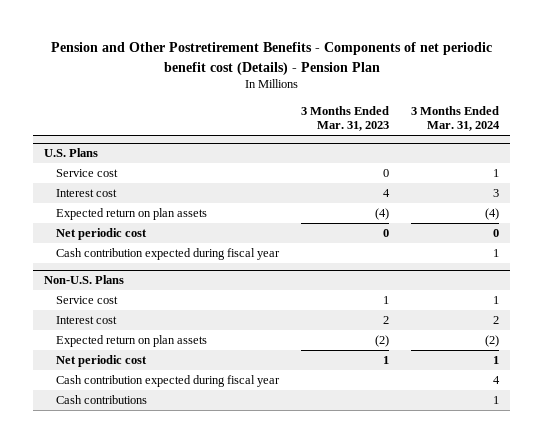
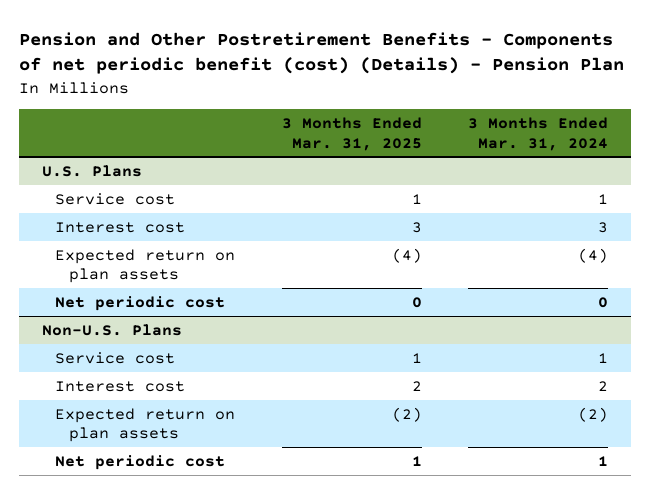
- Pension and Other Postretirement Benefits - Components of net periodic benefit cost (Details) - Pension Plan
+ Pension and Other Postretirement Benefits - Components of net periodic benefit (cost) (Details) - Pension Plan
- | 3 Months Ended Mar. 31, 2023 | 3 Months Ended Mar. 31, 2024
+ | 3 Months Ended Mar. 31, 2025 | 3 Months Ended Mar. 31, 2024
@ U.S. Plans
- Cash contribution expected during fiscal year | | 1
@ Non-U.S. Plans
- Cash contribution expected during fiscal year | | 4
- Cash contributions | | 1

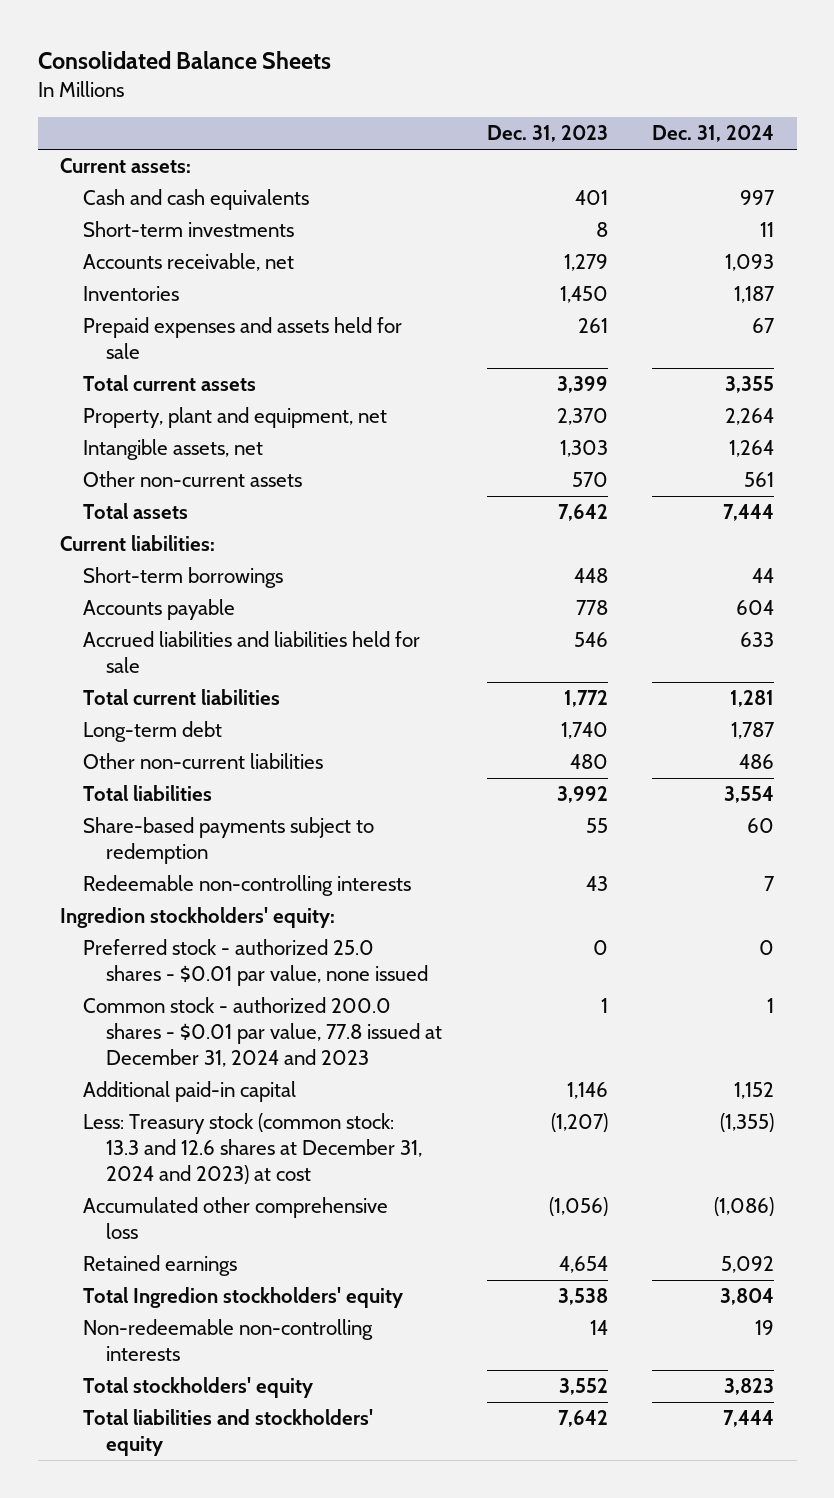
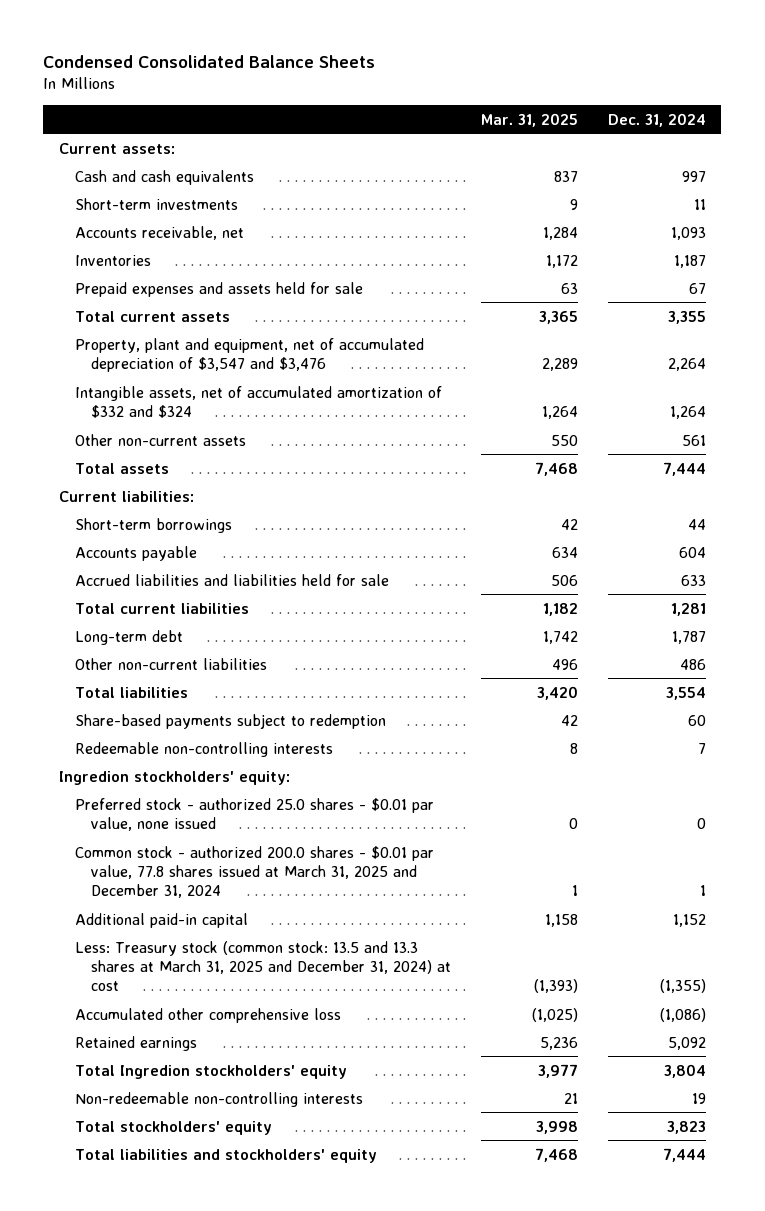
- Consolidated Balance Sheets
+ Condensed Consolidated Balance Sheets
- | Dec. 31, 2023 | Dec. 31, 2024
+ | Mar. 31, 2025 | Dec. 31, 2024
- Property, plant and equipment, net | 2,370 | 2,264
- Intangible assets, net | 1,303 | 1,264
+ Property, plant and equipment, net of accumulated depreciation of $3,547 and $3,476 | 2,289 | 2,264
+ Intangible assets, net of accumulated amortization of $332 and $324 | 1,264 | 1,264
- Common stock - authorized 200.0 shares - $0.01 par value, 77.8 issued at December 31, 2024 and 2023 | 1 | 1
+ Common stock - authorized 200.0 shares - $0.01 par value, 77.8 shares issued at March 31, 2025 and December 31, 2024 | 1 | 1
- Less: Treasury stock (common stock: 13.3 and 12.6 shares at December 31, 2024 and 2023) at cost | (1,207) | (1,355)
+ Less: Treasury stock (common stock: 13.5 and 13.3 shares at March 31, 2025 and December 31, 2024) at cost | (1,393) | (1,355)

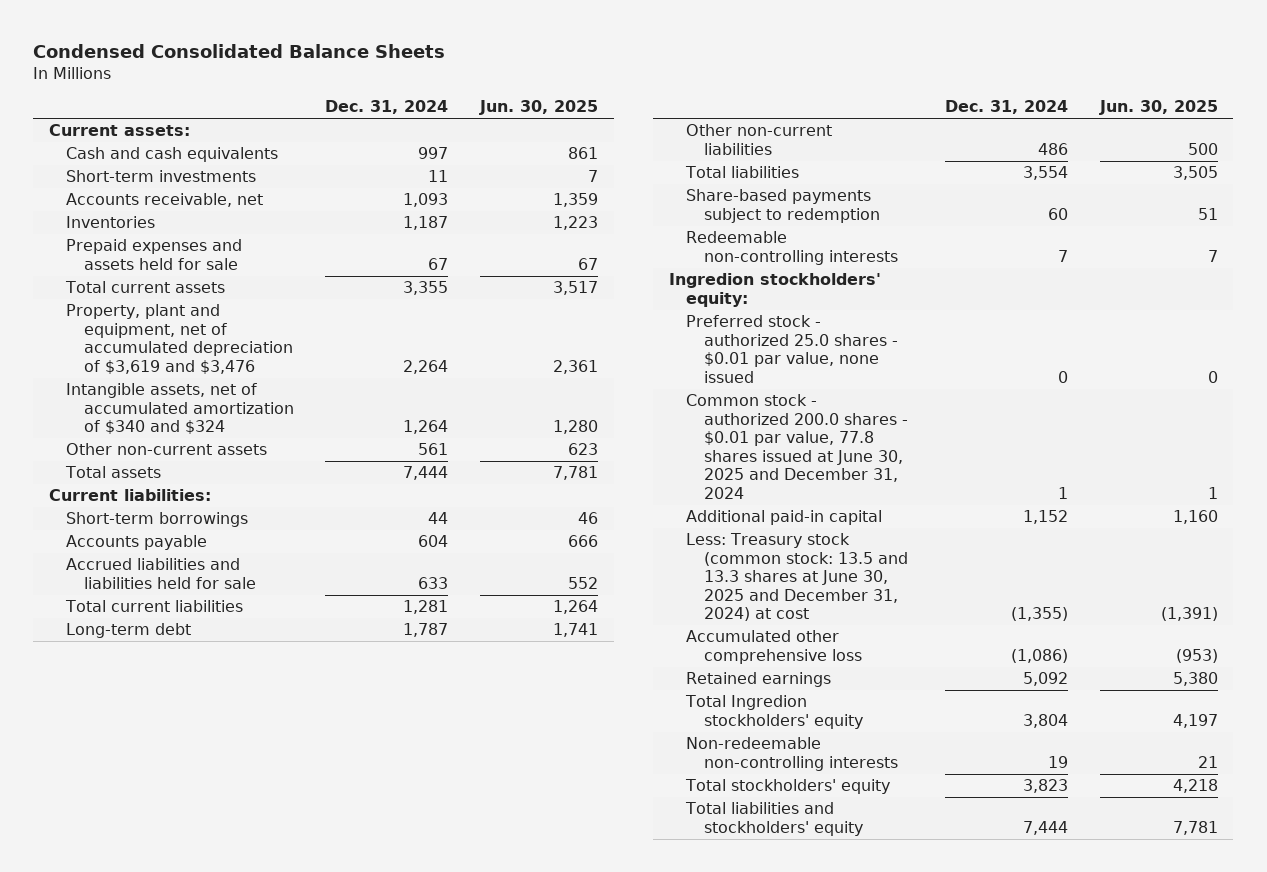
- | Mar. 31, 2025 | Dec. 31, 2024
+ | Dec. 31, 2024 | Jun. 30, 2025
- Property, plant and equipment, net of accumulated depreciation of $3,547 and $3,476 | 2,289 | 2,264
- Intangible assets, net of accumulated amortization of $332 and $324 | 1,264 | 1,264
+ Property, plant and equipment, net of accumulated depreciation of $3,619 and $3,476 | 2,264 | 2,361
+ Intangible assets, net of accumulated amortization of $340 and $324 | 1,264 | 1,280
- Common stock - authorized 200.0 shares - $0.01 par value, 77.8 shares issued at March 31, 2025 and December 31, 2024 | 1 | 1
+ Common stock - authorized 200.0 shares - $0.01 par value, 77.8 shares issued at June 30, 2025 and December 31, 2024 | 1 | 1
- Less: Treasury stock (common stock: 13.5 and 13.3 shares at March 31, 2025 and December 31, 2024) at cost | (1,393) | (1,355)
+ Less: Treasury stock (common stock: 13.5 and 13.3 shares at June 30, 2025 and December 31, 2024) at cost | (1,355) | (1,391)

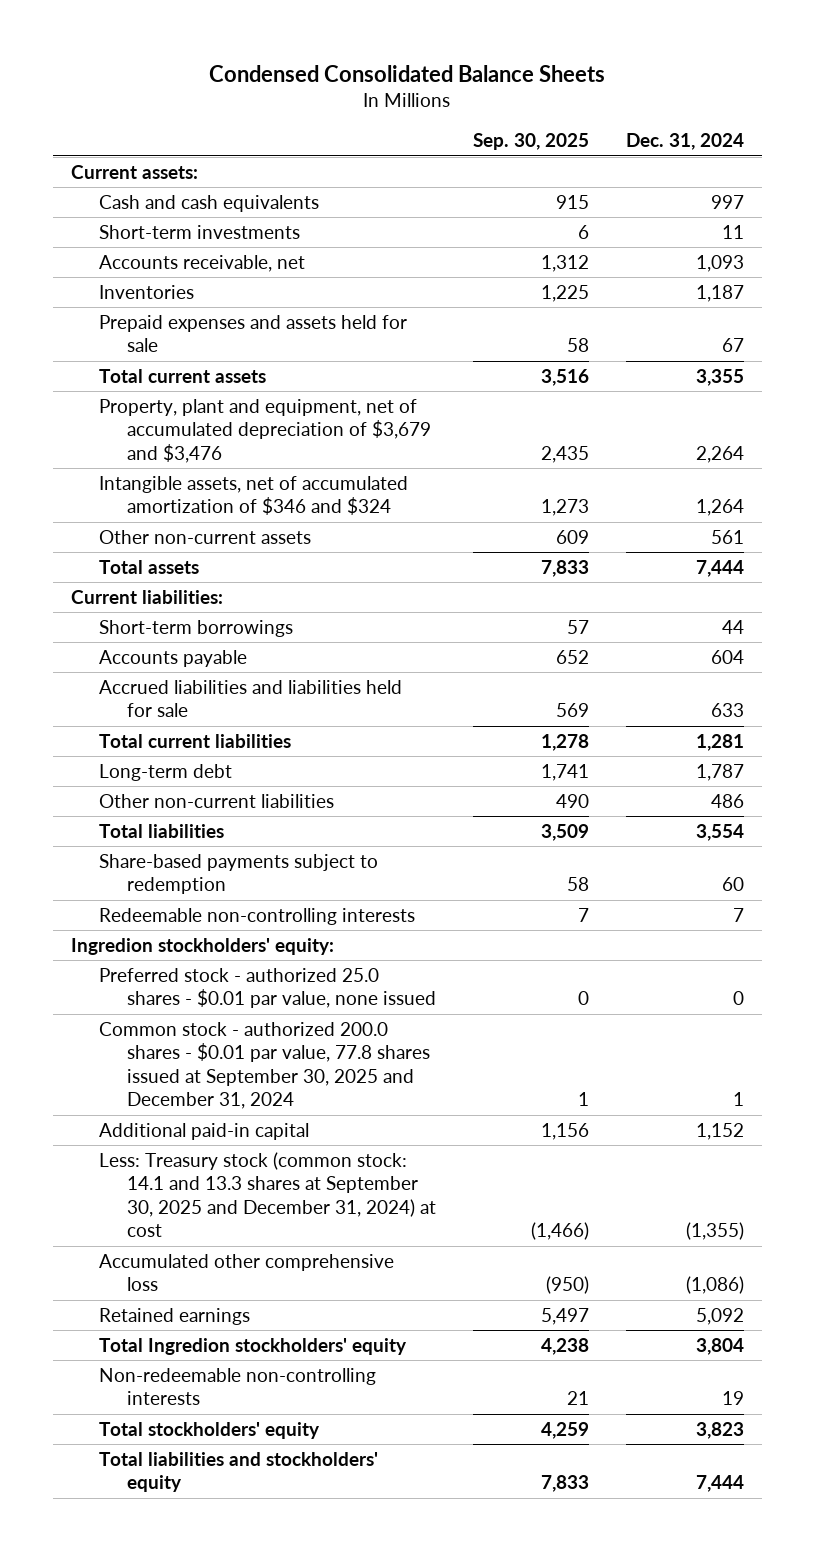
- | Dec. 31, 2024 | Jun. 30, 2025
+ | Sep. 30, 2025 | Dec. 31, 2024
- Property, plant and equipment, net of accumulated depreciation of $3,619 and $3,476 | 2,264 | 2,361
- Intangible assets, net of accumulated amortization of $340 and $324 | 1,264 | 1,280
+ Property, plant and equipment, net of accumulated depreciation of $3,679 and $3,476 | 2,435 | 2,264
+ Intangible assets, net of accumulated amortization of $346 and $324 | 1,273 | 1,264
- Common stock - authorized 200.0 shares - $0.01 par value, 77.8 shares issued at June 30, 2025 and December 31, 2024 | 1 | 1
+ Common stock - authorized 200.0 shares - $0.01 par value, 77.8 shares issued at September 30, 2025 and December 31, 2024 | 1 | 1
- Less: Treasury stock (common stock: 13.5 and 13.3 shares at June 30, 2025 and December 31, 2024) at cost | (1,355) | (1,391)
+ Less: Treasury stock (common stock: 14.1 and 13.3 shares at September 30, 2025 and December 31, 2024) at cost | (1,466) | (1,355)

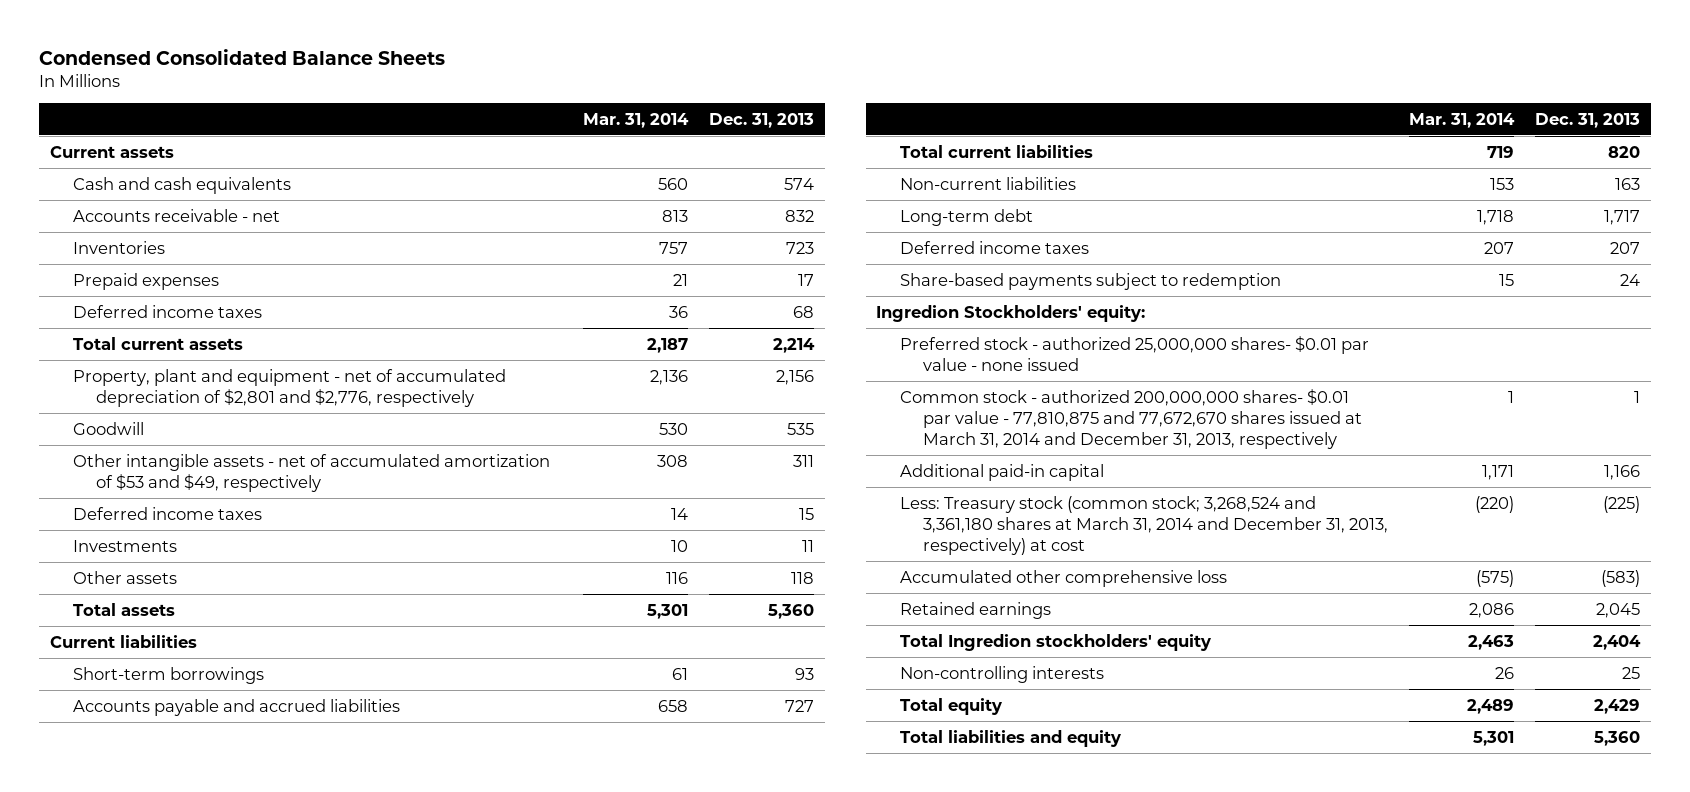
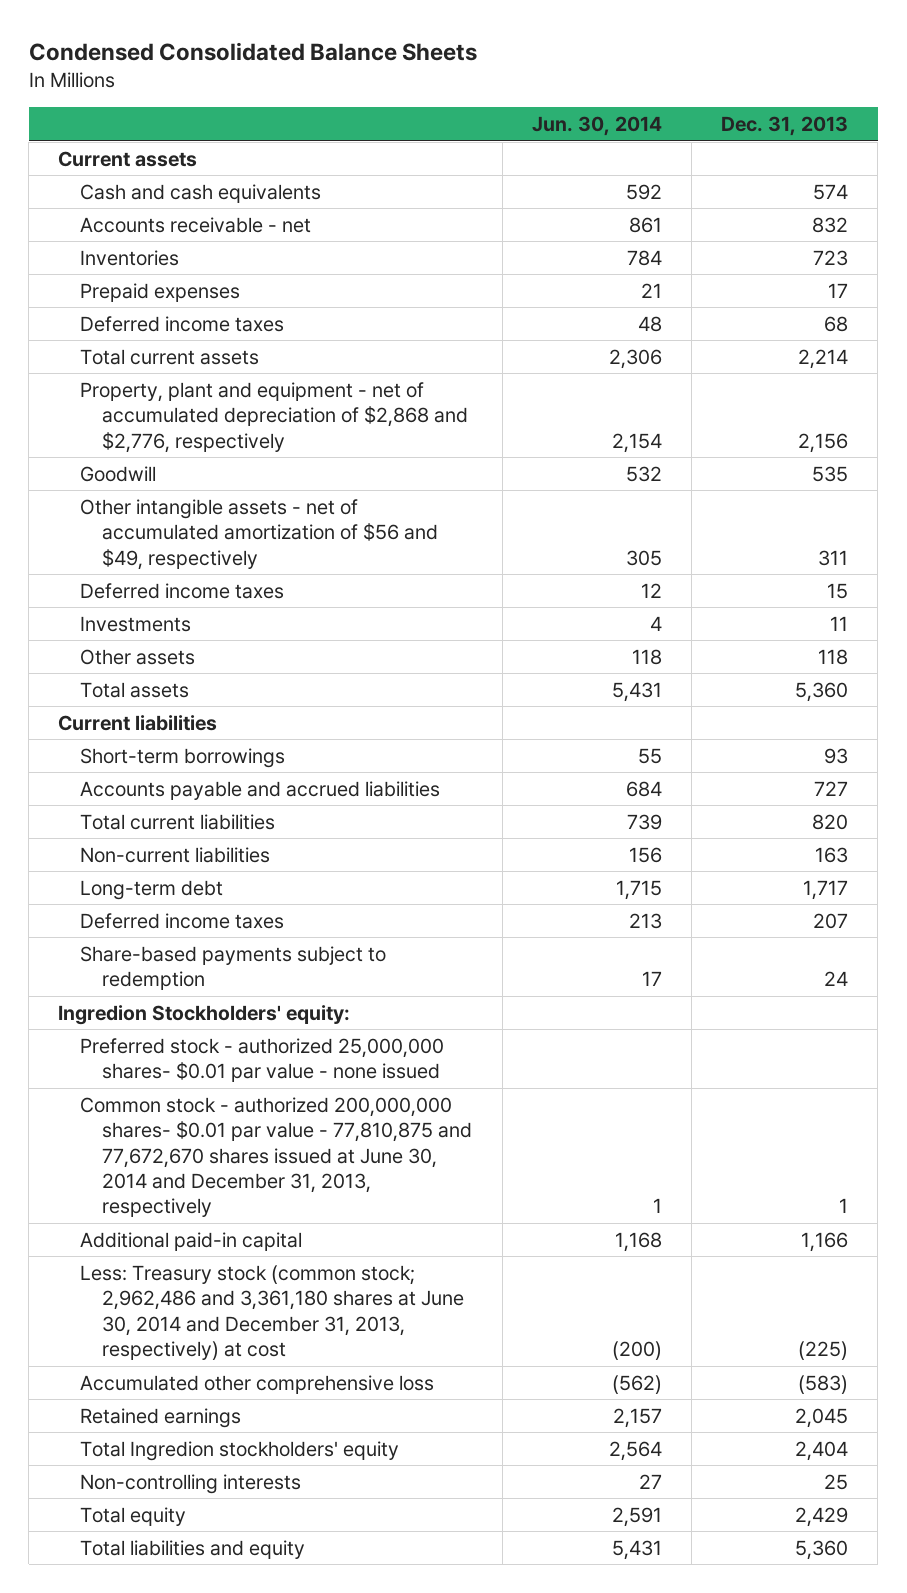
- | Mar. 31, 2014 | Dec. 31, 2013
+ | Jun. 30, 2014 | Dec. 31, 2013
- Property, plant and equipment - net of accumulated depreciation of $2,801 and $2,776, respectively | 2,136 | 2,156
+ Property, plant and equipment - net of accumulated depreciation of $2,868 and $2,776, respectively | 2,154 | 2,156
- Other intangible assets - net of accumulated amortization of $53 and $49, respectively | 308 | 311
+ Other intangible assets - net of accumulated amortization of $56 and $49, respectively | 305 | 311
- Common stock - authorized 200,000,000 shares- $0.01 par value - 77,810,875 and 77,672,670 shares issued at March 31, 2014 and December 31, 2013, respectively | 1 | 1
+ Common stock - authorized 200,000,000 shares- $0.01 par value - 77,810,875 and 77,672,670 shares issued at June 30, 2014 and December 31, 2013, respectively | 1 | 1
- Less: Treasury stock (common stock; 3,268,524 and 3,361,180 shares at March 31, 2014 and December 31, 2013, respectively) at cost | (220) | (225)
+ Less: Treasury stock (common stock; 2,962,486 and 3,361,180 shares at June 30, 2014 and December 31, 2013, respectively) at cost | (200) | (225)

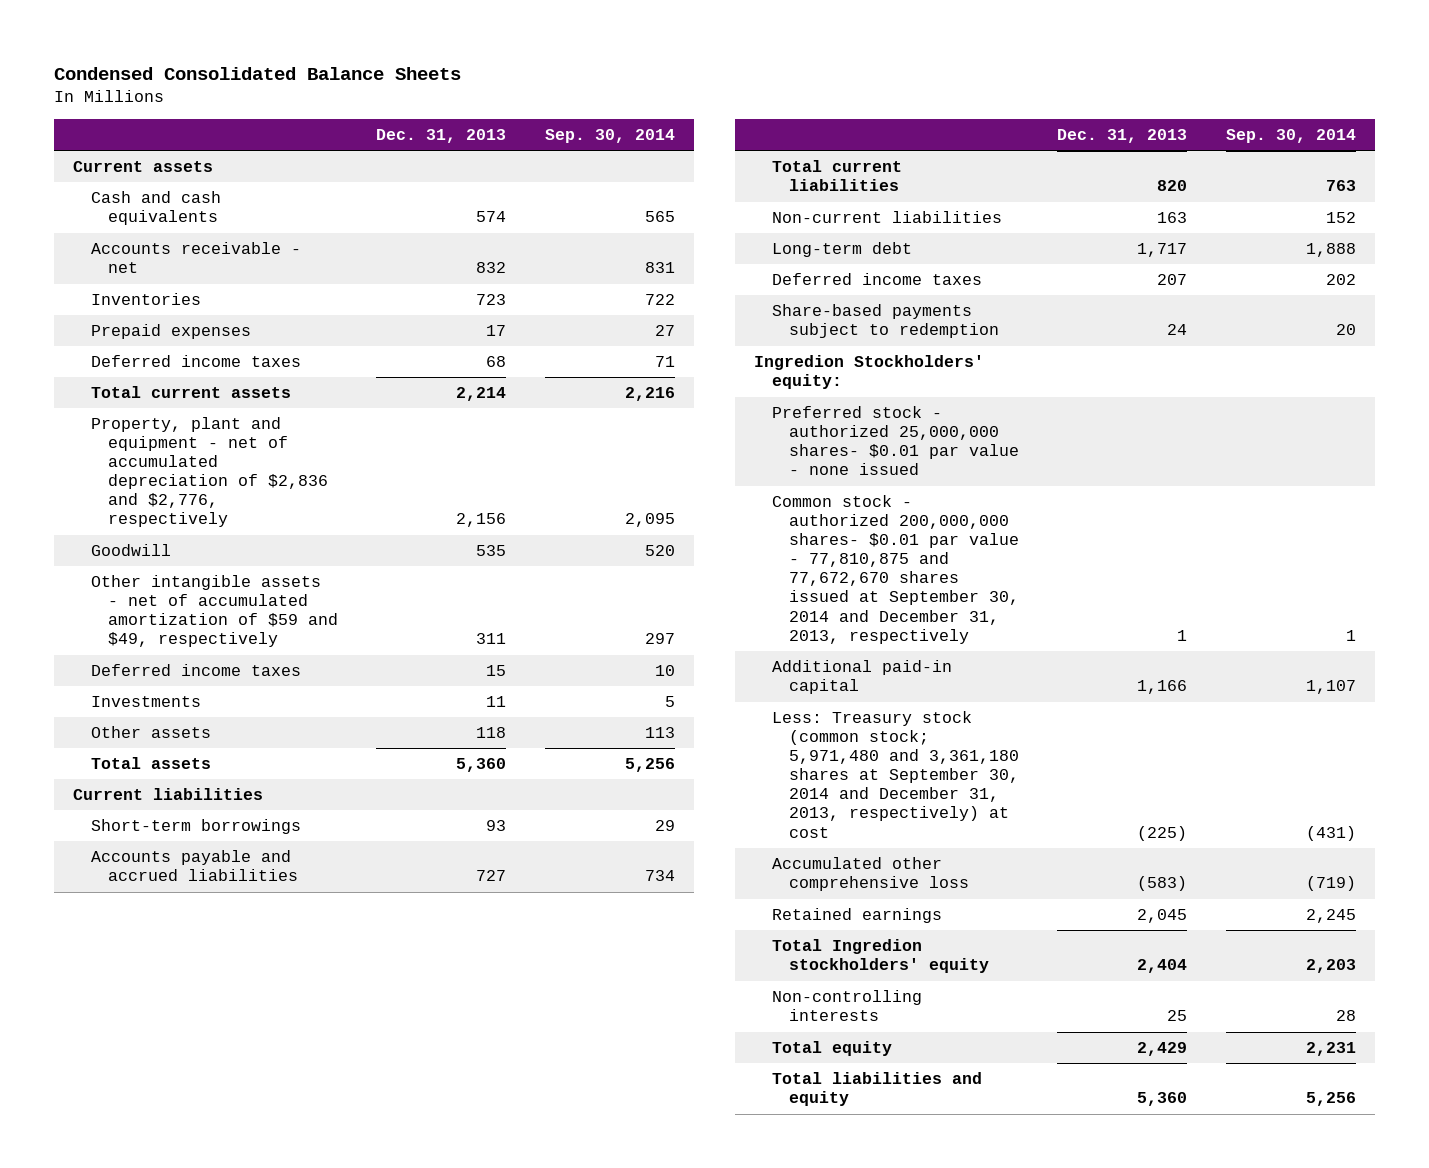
- | Jun. 30, 2014 | Dec. 31, 2013
+ | Dec. 31, 2013 | Sep. 30, 2014
- Property, plant and equipment - net of accumulated depreciation of $2,868 and $2,776, respectively | 2,154 | 2,156
+ Property, plant and equipment - net of accumulated depreciation of $2,836 and $2,776, respectively | 2,156 | 2,095
- Other intangible assets - net of accumulated amortization of $56 and $49, respectively | 305 | 311
+ Other intangible assets - net of accumulated amortization of $59 and $49, respectively | 311 | 297
- Common stock - authorized 200,000,000 shares- $0.01 par value - 77,810,875 and 77,672,670 shares issued at June 30, 2014 and December 31, 2013, respectively | 1 | 1
+ Common stock - authorized 200,000,000 shares- $0.01 par value - 77,810,875 and 77,672,670 shares issued at September 30, 2014 and December 31, 2013, respectively | 1 | 1
- Less: Treasury stock (common stock; 2,962,486 and 3,361,180 shares at June 30, 2014 and December 31, 2013, respectively) at cost | (200) | (225)
+ Less: Treasury stock (common stock; 5,971,480 and 3,361,180 shares at September 30, 2014 and December 31, 2013, respectively) at cost | (225) | (431)

